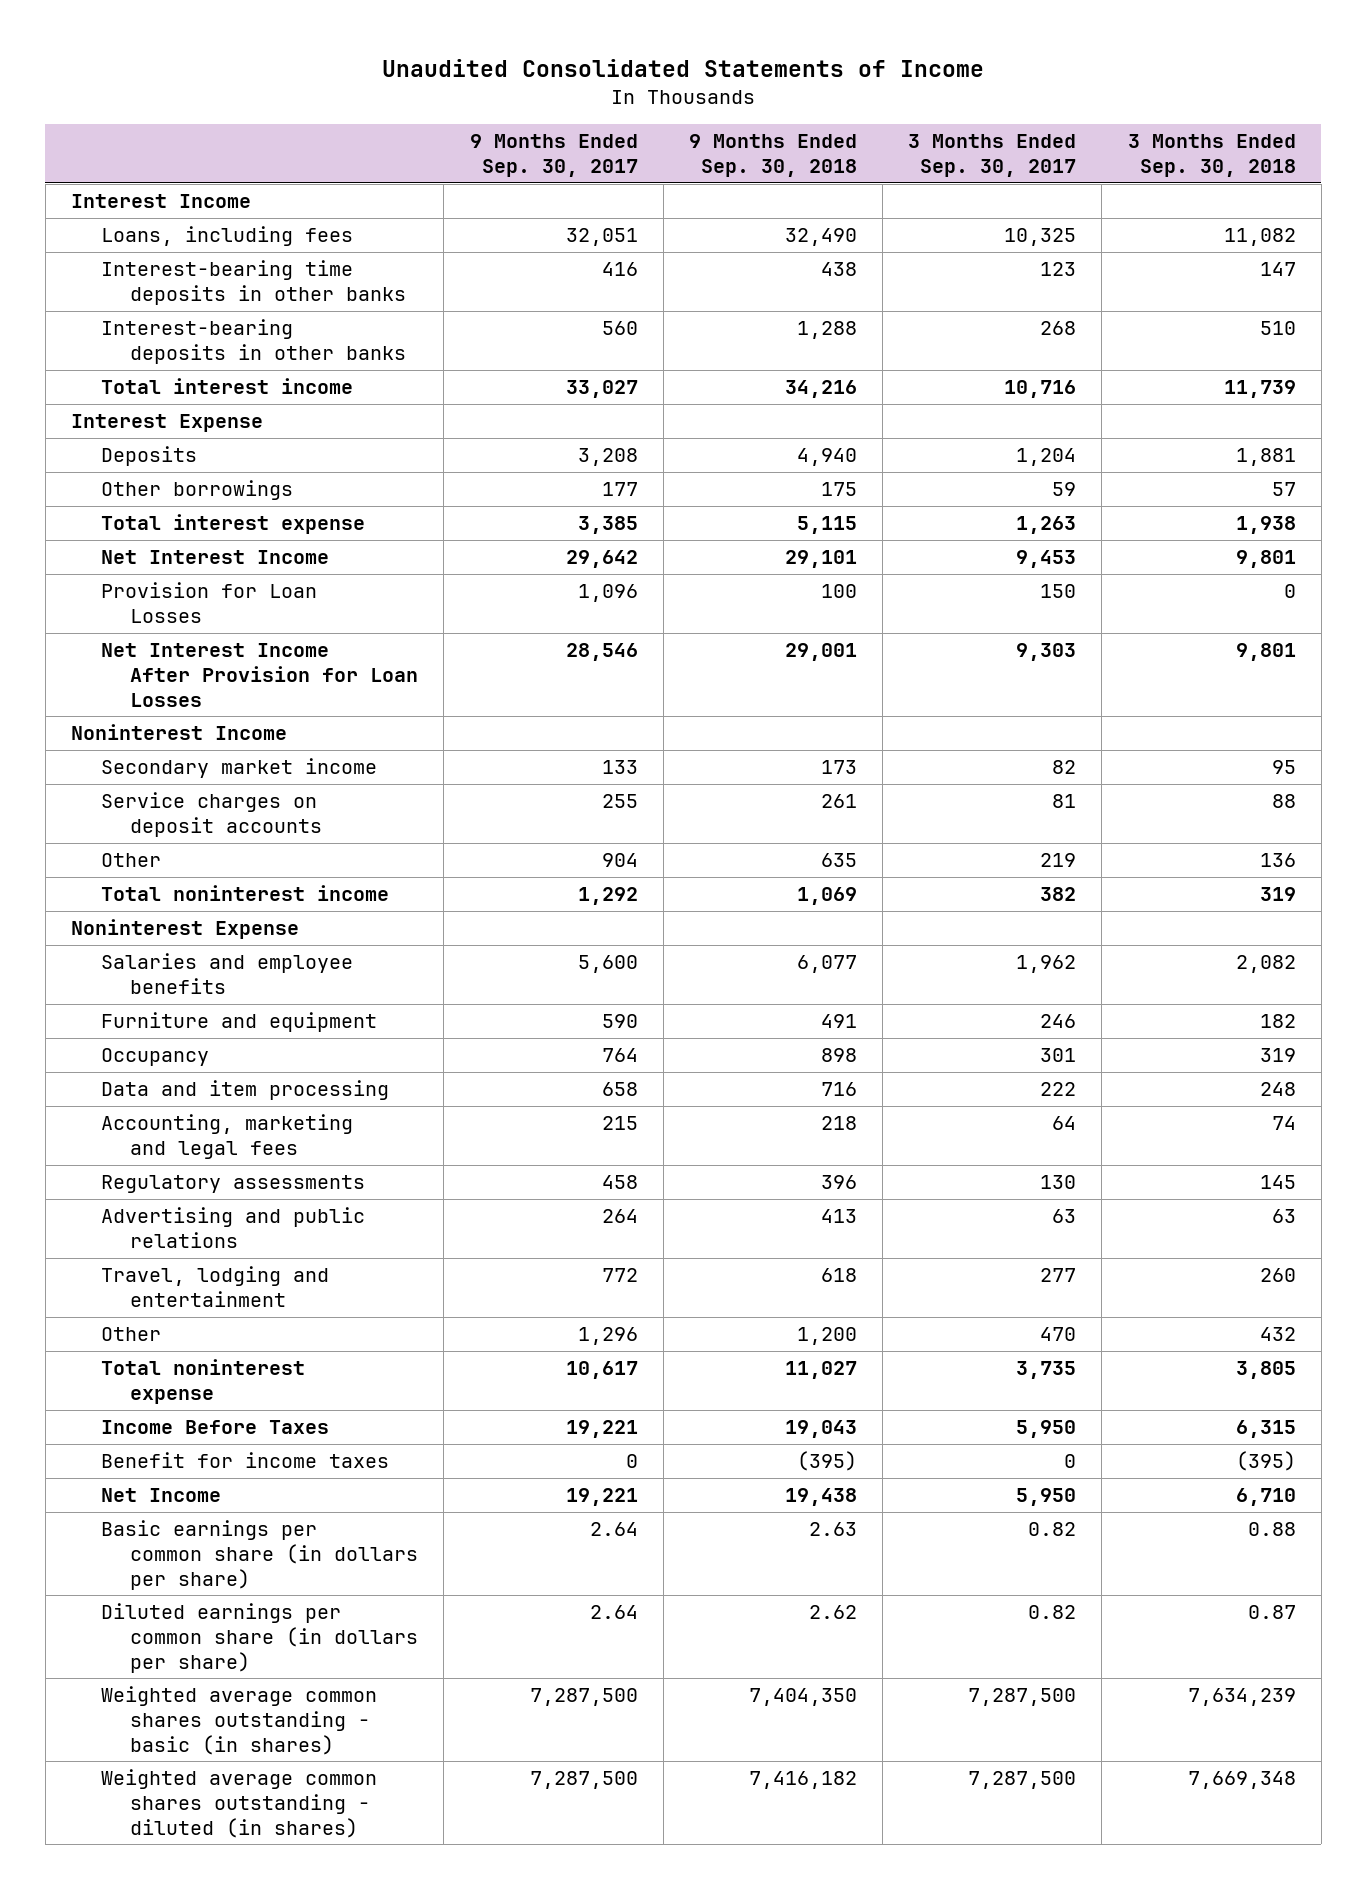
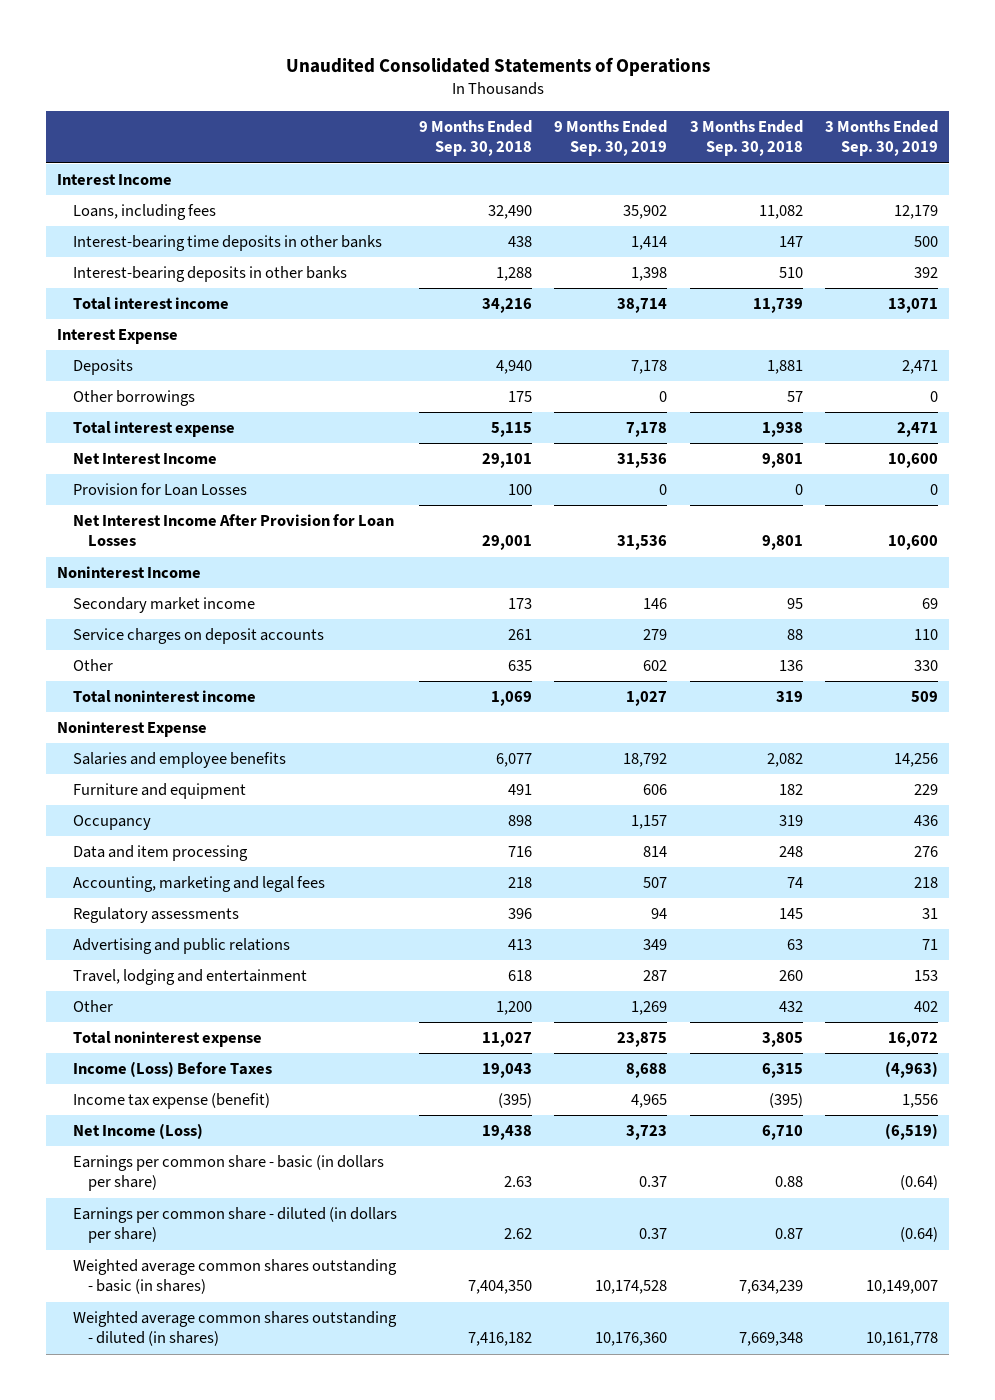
- Unaudited Consolidated Statements of Income
+ Unaudited Consolidated Statements of Operations
- | 9 Months Ended Sep. 30, 2017 | 9 Months Ended Sep. 30, 2018 | 3 Months Ended Sep. 30, 2017 | 3 Months Ended Sep. 30, 2018
+ | 9 Months Ended Sep. 30, 2018 | 9 Months Ended Sep. 30, 2019 | 3 Months Ended Sep. 30, 2018 | 3 Months Ended Sep. 30, 2019
- Income Before Taxes | 19,221 | 19,043 | 5,950 | 6,315
- Benefit for income taxes | 0 | (395) | 0 | (395)
- Net Income | 19,221 | 19,438 | 5,950 | 6,710
- Basic earnings per common share (in dollars per share) | 2.64 | 2.63 | 0.82 | 0.88
- Diluted earnings per common share (in dollars per share) | 2.64 | 2.62 | 0.82 | 0.87
+ Income (Loss) Before Taxes | 19,043 | 8,688 | 6,315 | (4,963)
+ Income tax expense (benefit) | (395) | 4,965 | (395) | 1,556
+ Net Income (Loss) | 19,438 | 3,723 | 6,710 | (6,519)
+ Earnings per common share - basic (in dollars per share) | 2.63 | 0.37 | 0.88 | (0.64)
+ Earnings per common share - diluted (in dollars per share) | 2.62 | 0.37 | 0.87 | (0.64)

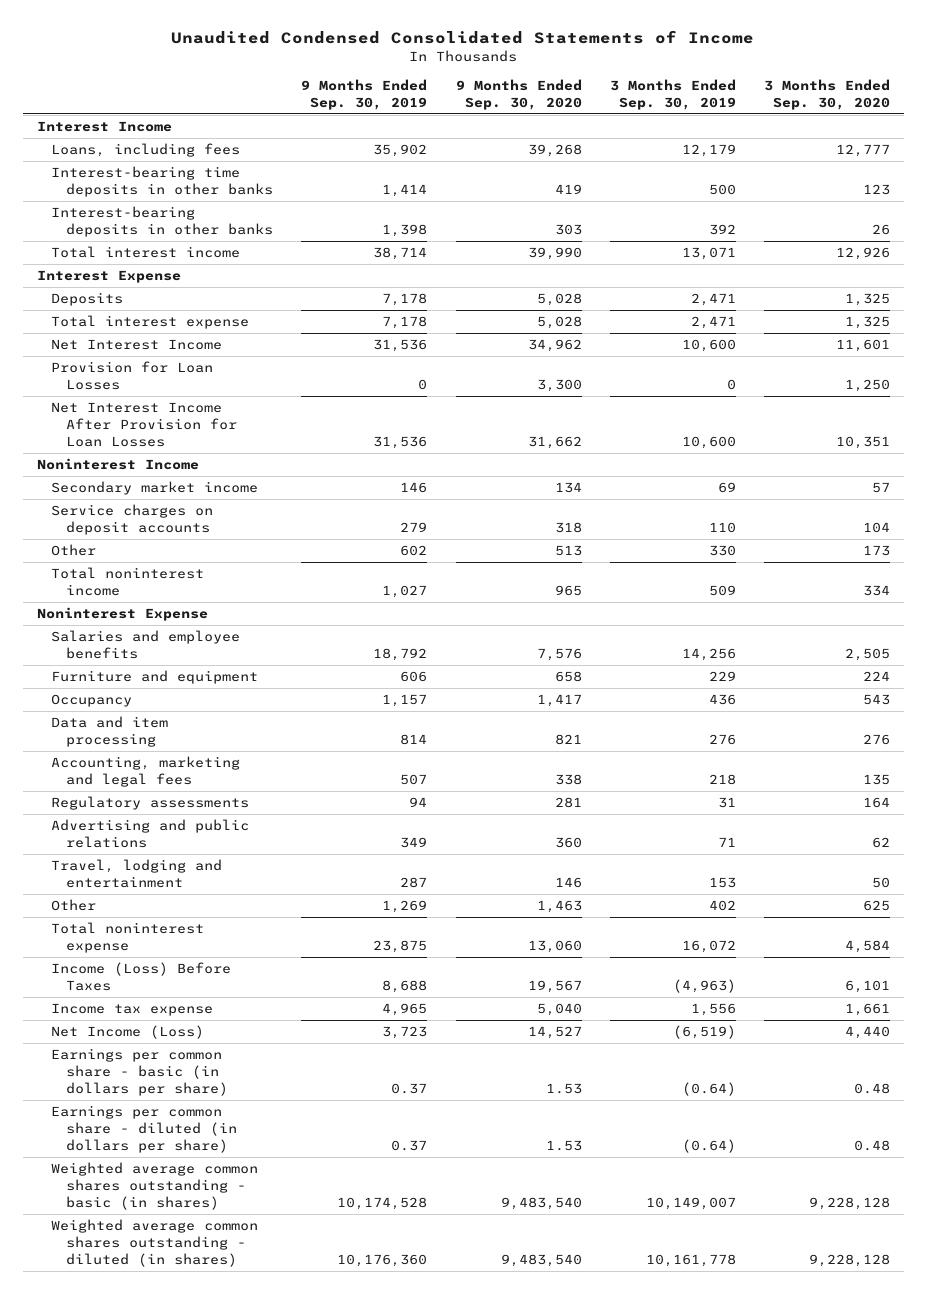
- Unaudited Consolidated Statements of Operations
+ Unaudited Condensed Consolidated Statements of Income
- | 9 Months Ended Sep. 30, 2018 | 9 Months Ended Sep. 30, 2019 | 3 Months Ended Sep. 30, 2018 | 3 Months Ended Sep. 30, 2019
+ | 9 Months Ended Sep. 30, 2019 | 9 Months Ended Sep. 30, 2020 | 3 Months Ended Sep. 30, 2019 | 3 Months Ended Sep. 30, 2020
- Other borrowings | 175 | 0 | 57 | 0
- Income tax expense (benefit) | (395) | 4,965 | (395) | 1,556
+ Income tax expense | 4,965 | 5,040 | 1,556 | 1,661

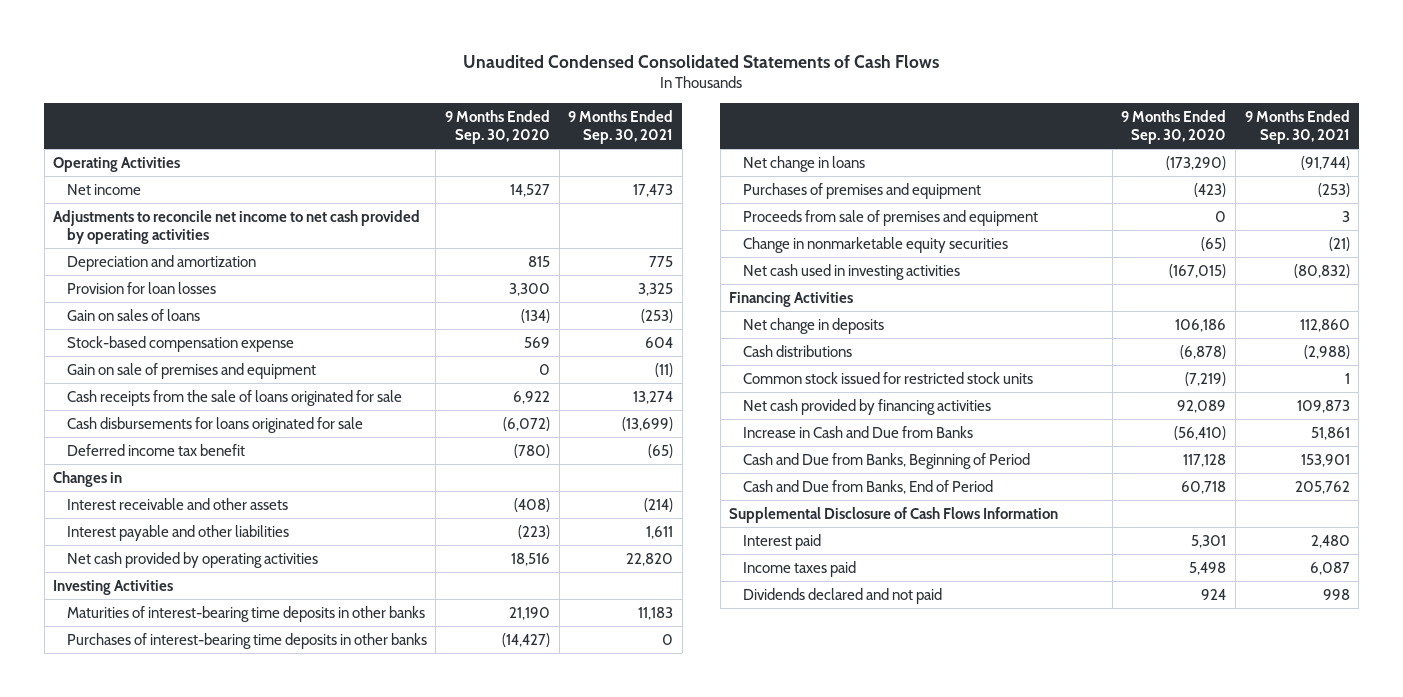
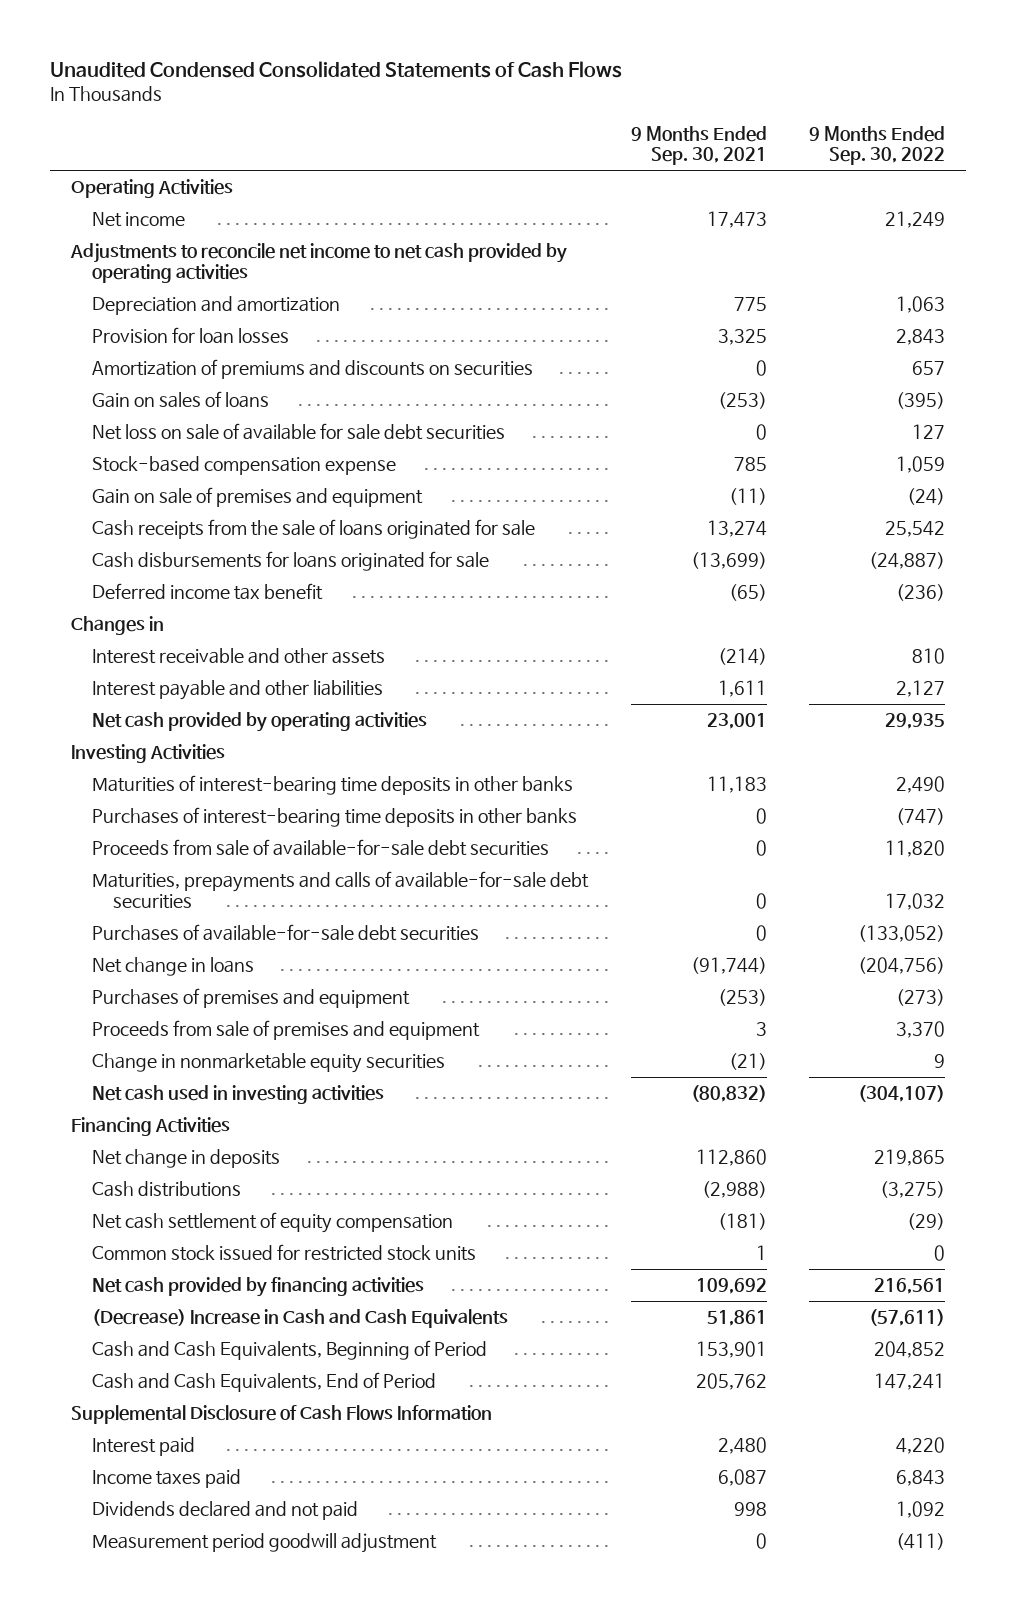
- | 9 Months Ended Sep. 30, 2020 | 9 Months Ended Sep. 30, 2021
+ | 9 Months Ended Sep. 30, 2021 | 9 Months Ended Sep. 30, 2022
+ Amortization of premiums and discounts on securities | 0 | 657
- Stock-based compensation expense | 569 | 604
+ Net loss on sale of available for sale debt securities | 0 | 127
+ Stock-based compensation expense | 785 | 1,059
- Net cash provided by operating activities | 18,516 | 22,820
+ Net cash provided by operating activities | 23,001 | 29,935
+ Proceeds from sale of available-for-sale debt securities | 0 | 11,820
+ Maturities, prepayments and calls of available-for-sale debt securities | 0 | 17,032
+ Purchases of available-for-sale debt securities | 0 | (133,052)
+ Net cash settlement of equity compensation | (181) | (29)
- Net cash provided by financing activities | 92,089 | 109,873
- Increase in Cash and Due from Banks | (56,410) | 51,861
- Cash and Due from Banks, Beginning of Period | 117,128 | 153,901
- Cash and Due from Banks, End of Period | 60,718 | 205,762
+ Net cash provided by financing activities | 109,692 | 216,561
+ (Decrease) Increase in Cash and Cash Equivalents | 51,861 | (57,611)
+ Cash and Cash Equivalents, Beginning of Period | 153,901 | 204,852
+ Cash and Cash Equivalents, End of Period | 205,762 | 147,241
+ Measurement period goodwill adjustment | 0 | (411)

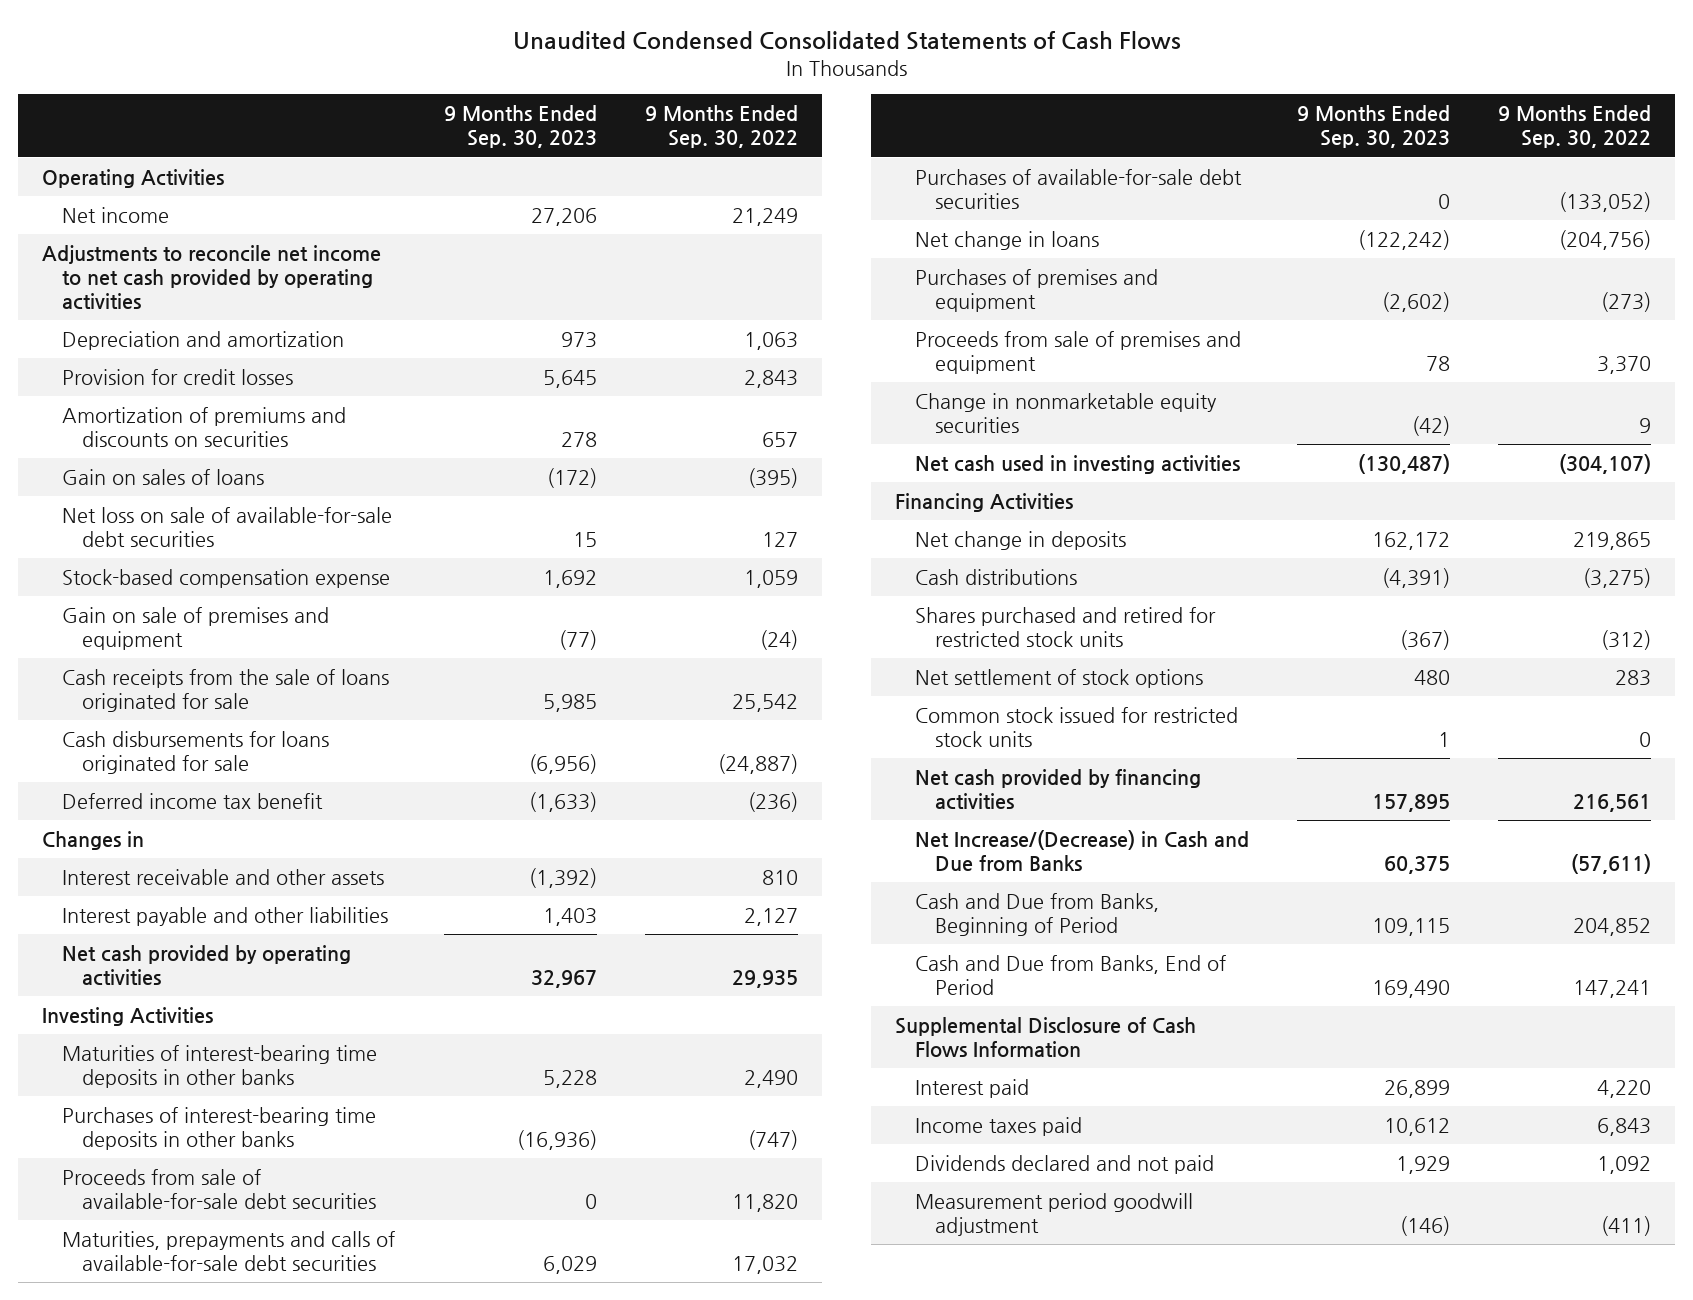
- | 9 Months Ended Sep. 30, 2021 | 9 Months Ended Sep. 30, 2022
+ | 9 Months Ended Sep. 30, 2023 | 9 Months Ended Sep. 30, 2022
- Provision for loan losses | 3,325 | 2,843
+ Provision for credit losses | 5,645 | 2,843
- Net loss on sale of available for sale debt securities | 0 | 127
+ Net loss on sale of available-for-sale debt securities | 15 | 127
- Net cash settlement of equity compensation | (181) | (29)
+ Shares purchased and retired for restricted stock units | (367) | (312)
+ Net settlement of stock options | 480 | 283
- (Decrease) Increase in Cash and Cash Equivalents | 51,861 | (57,611)
- Cash and Cash Equivalents, Beginning of Period | 153,901 | 204,852
- Cash and Cash Equivalents, End of Period | 205,762 | 147,241
+ Net Increase/(Decrease) in Cash and Due from Banks | 60,375 | (57,611)
+ Cash and Due from Banks, Beginning of Period | 109,115 | 204,852
+ Cash and Due from Banks, End of Period | 169,490 | 147,241

